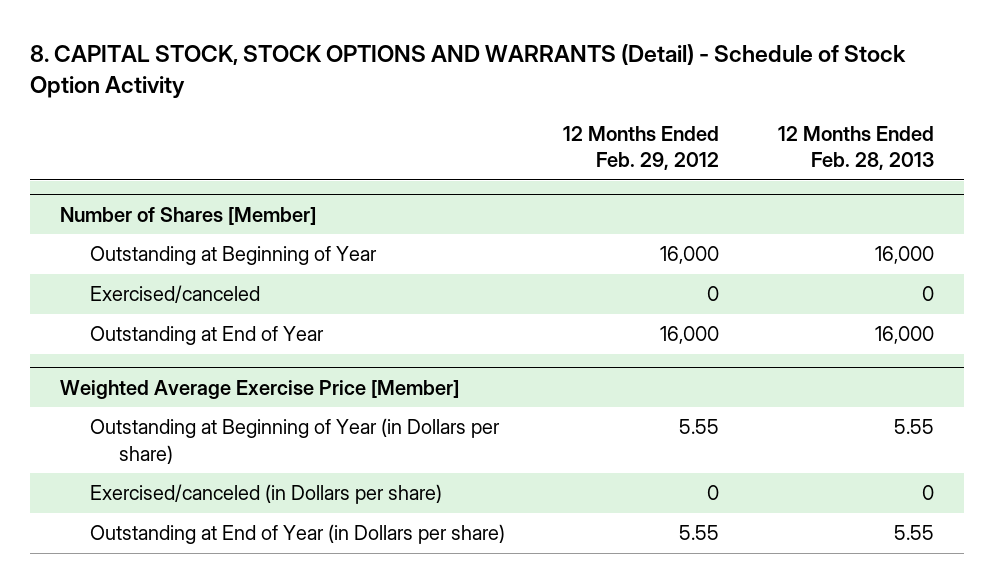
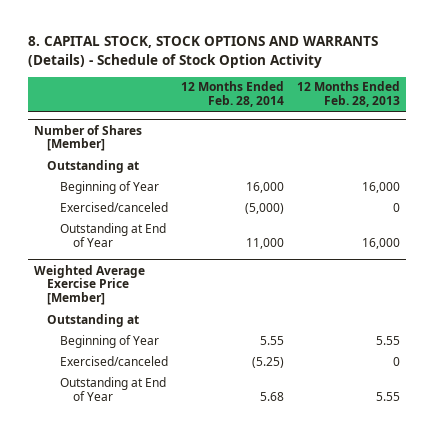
- 8. CAPITAL STOCK, STOCK OPTIONS AND WARRANTS (Detail) - Schedule of Stock Option Activity
+ 8. CAPITAL STOCK, STOCK OPTIONS AND WARRANTS (Details) - Schedule of Stock Option Activity
- | 12 Months Ended Feb. 29, 2012 | 12 Months Ended Feb. 28, 2013
+ | 12 Months Ended Feb. 28, 2014 | 12 Months Ended Feb. 28, 2013
@ Number of Shares [Member]
- Outstanding at Beginning of Year | 16,000 | 16,000
+ Outstanding at
+ Beginning of Year | 16,000 | 16,000
@ Weighted Average Exercise Price [Member]
- Outstanding at Beginning of Year (in Dollars per share) | 5.55 | 5.55
- Exercised/canceled (in Dollars per share) | 0 | 0
- Outstanding at End of Year (in Dollars per share) | 5.55 | 5.55
+ Outstanding at
+ Beginning of Year | 5.55 | 5.55
+ Exercised/canceled | (5.25) | 0
+ Outstanding at End of Year | 5.68 | 5.55

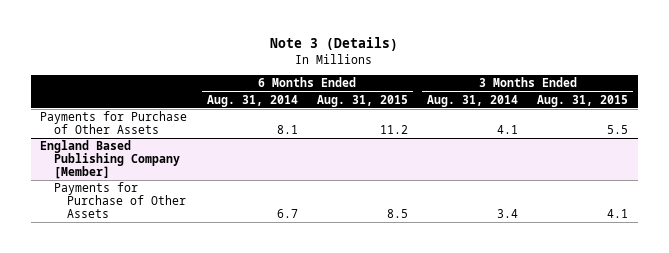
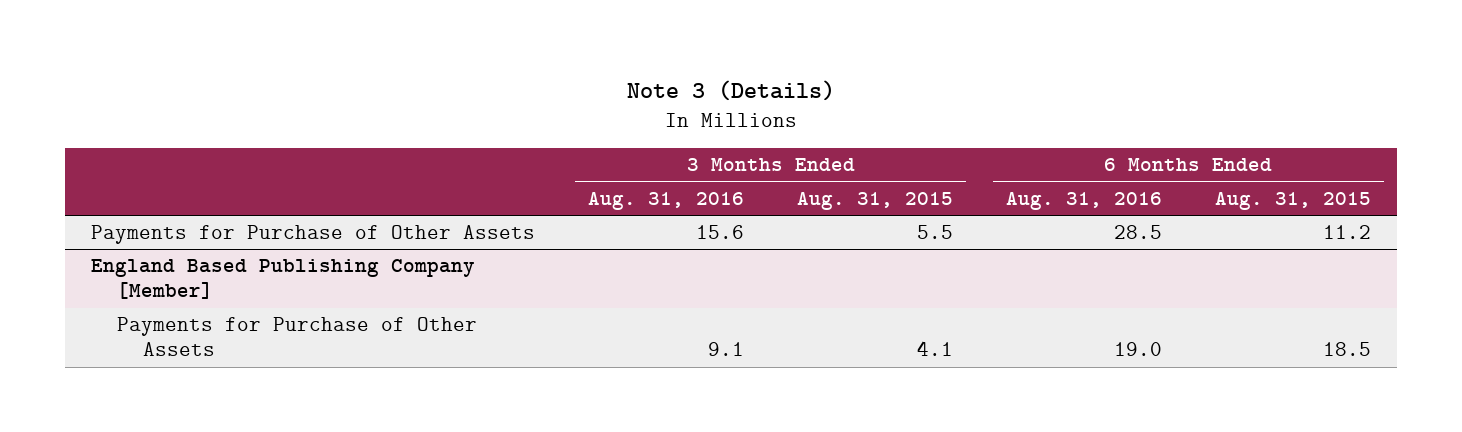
- | 6 Months Ended Aug. 31, 2014 | 6 Months Ended Aug. 31, 2015 | 3 Months Ended Aug. 31, 2014 | 3 Months Ended Aug. 31, 2015
+ | 3 Months Ended Aug. 31, 2016 | 3 Months Ended Aug. 31, 2015 | 6 Months Ended Aug. 31, 2016 | 6 Months Ended Aug. 31, 2015
@ England Based Publishing Company [Member]
- Payments for Purchase of Other Assets | 6.7 | 8.5 | 3.4 | 4.1
+ Payments for Purchase of Other Assets | 9.1 | 4.1 | 19.0 | 18.5

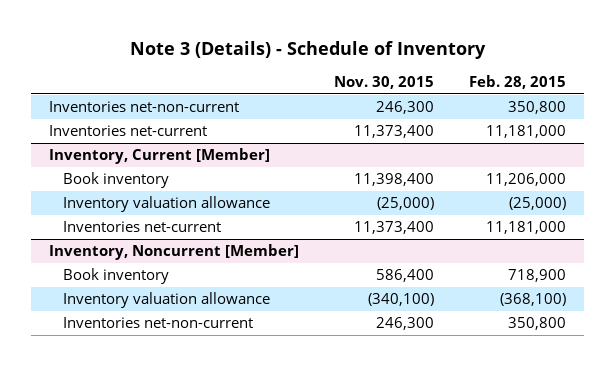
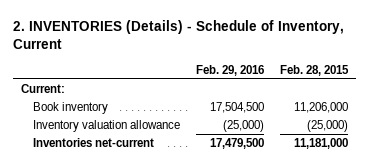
- Note 3 (Details) - Schedule of Inventory
+ 2. INVENTORIES (Details) - Schedule of Inventory, Current
- | Nov. 30, 2015 | Feb. 28, 2015
+ | Feb. 29, 2016 | Feb. 28, 2015
- Inventories net-non-current | 246,300 | 350,800
- Inventories net-current | 11,373,400 | 11,181,000
- Inventory, Current [Member]
+ Current:
- Inventory, Noncurrent [Member]
- Book inventory | 586,400 | 718,900
- Inventory valuation allowance | (340,100) | (368,100)
- Inventories net-non-current | 246,300 | 350,800

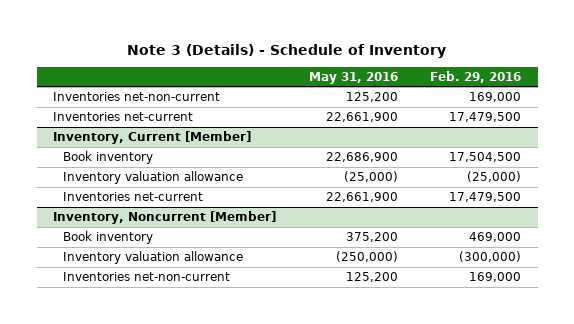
- 2. INVENTORIES (Details) - Schedule of Inventory, Current
+ Note 3 (Details) - Schedule of Inventory
- | Feb. 29, 2016 | Feb. 28, 2015
+ | May 31, 2016 | Feb. 29, 2016
- Current:
+ Inventories net-non-current | 125,200 | 169,000
+ Inventories net-current | 22,661,900 | 17,479,500
+ Inventory, Current [Member]
+ Inventory, Noncurrent [Member]
+ Book inventory | 375,200 | 469,000
+ Inventory valuation allowance | (250,000) | (300,000)
+ Inventories net-non-current | 125,200 | 169,000

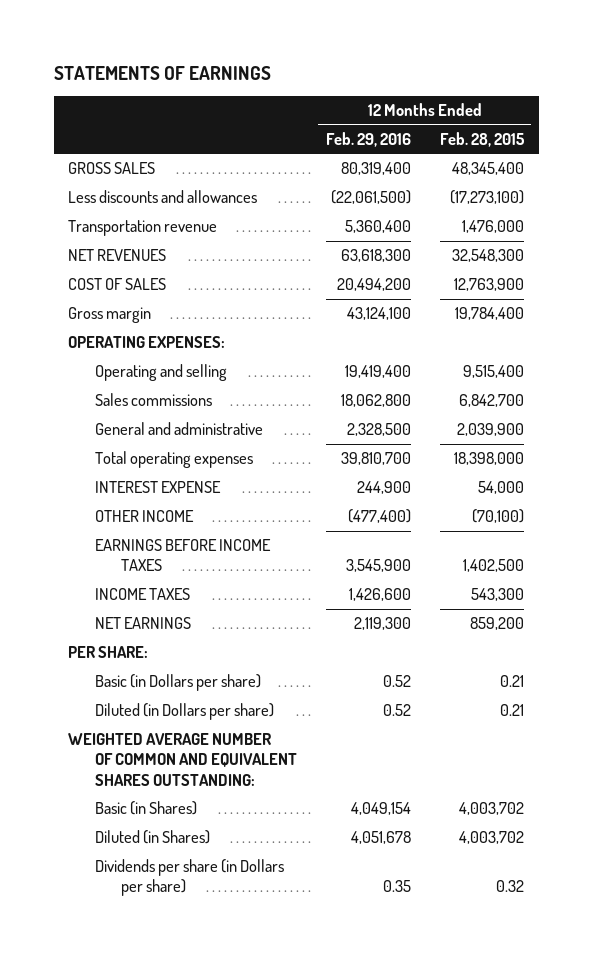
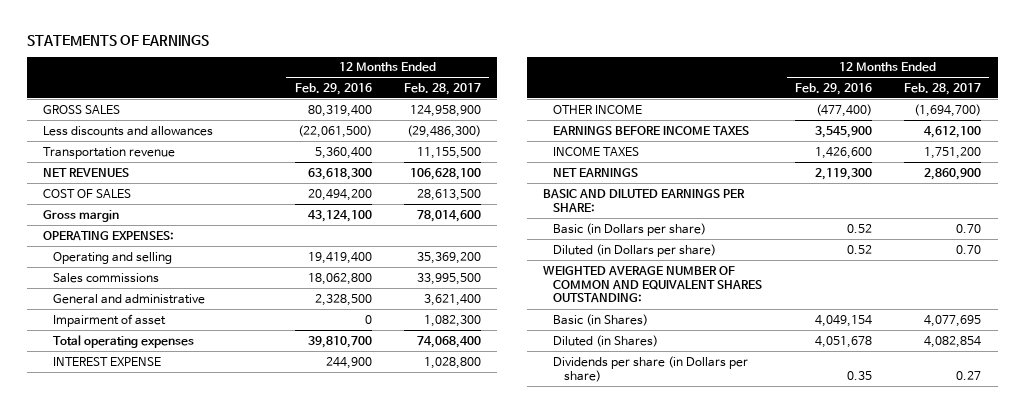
- | 12 Months Ended Feb. 29, 2016 | 12 Months Ended Feb. 28, 2015
+ | 12 Months Ended Feb. 29, 2016 | 12 Months Ended Feb. 28, 2017
+ Impairment of asset | 0 | 1,082,300
- PER SHARE:
+ BASIC AND DILUTED EARNINGS PER SHARE:

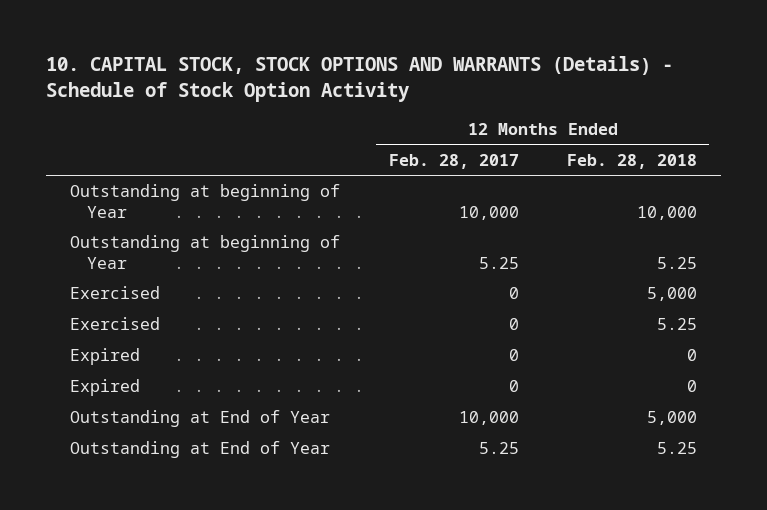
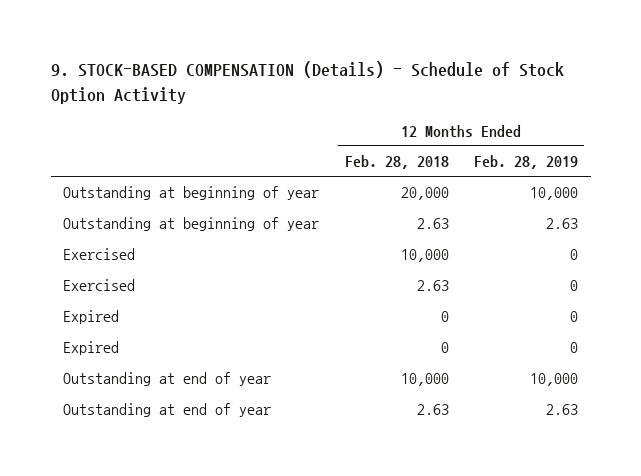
- 10. CAPITAL STOCK, STOCK OPTIONS AND WARRANTS (Details) - Schedule of Stock Option Activity
+ 9. STOCK-BASED COMPENSATION (Details) - Schedule of Stock Option Activity
- | 12 Months Ended Feb. 28, 2017 | 12 Months Ended Feb. 28, 2018
+ | 12 Months Ended Feb. 28, 2018 | 12 Months Ended Feb. 28, 2019
- Outstanding at beginning of Year | 10,000 | 10,000
- Outstanding at beginning of Year | 5.25 | 5.25
- Exercised | 0 | 5,000
- Exercised | 0 | 5.25
+ Outstanding at beginning of year | 20,000 | 10,000
+ Outstanding at beginning of year | 2.63 | 2.63
+ Exercised | 10,000 | 0
+ Exercised | 2.63 | 0
- Outstanding at End of Year | 10,000 | 5,000
- Outstanding at End of Year | 5.25 | 5.25
+ Outstanding at end of year | 10,000 | 10,000
+ Outstanding at end of year | 2.63 | 2.63

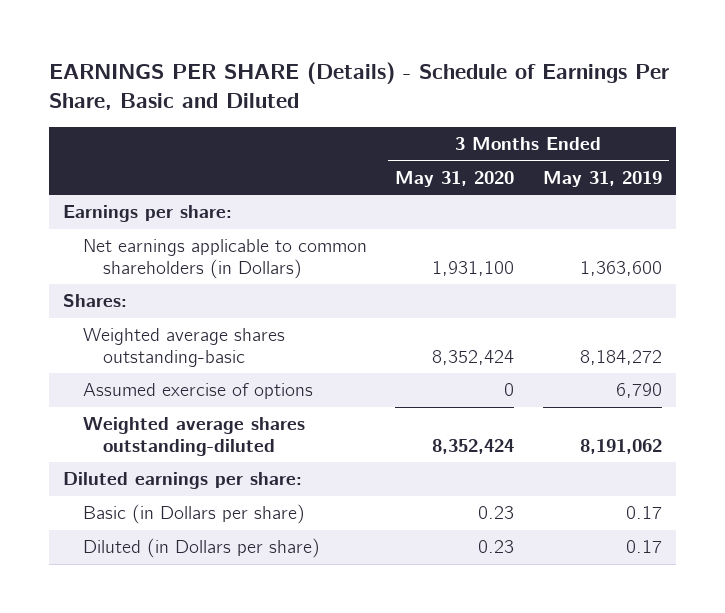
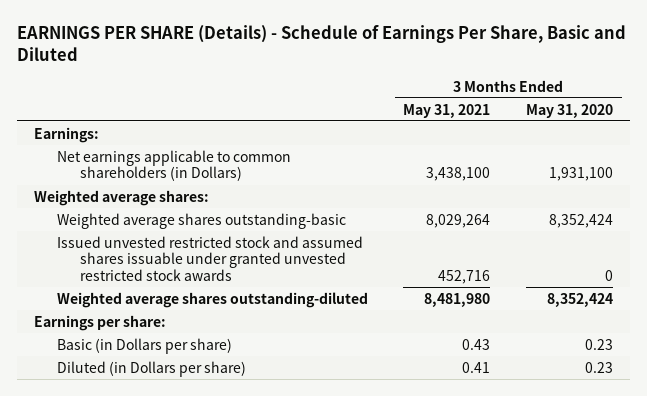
- | 3 Months Ended May 31, 2020 | 3 Months Ended May 31, 2019
+ | 3 Months Ended May 31, 2021 | 3 Months Ended May 31, 2020
+ Earnings:
- Shares:
+ Weighted average shares:
- Assumed exercise of options | 0 | 6,790
+ Issued unvested restricted stock and assumed shares issuable under granted unvested restricted stock awards | 452,716 | 0
- Diluted earnings per share:
moved down: Earnings per share:

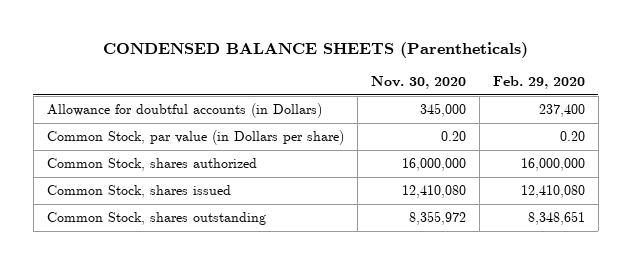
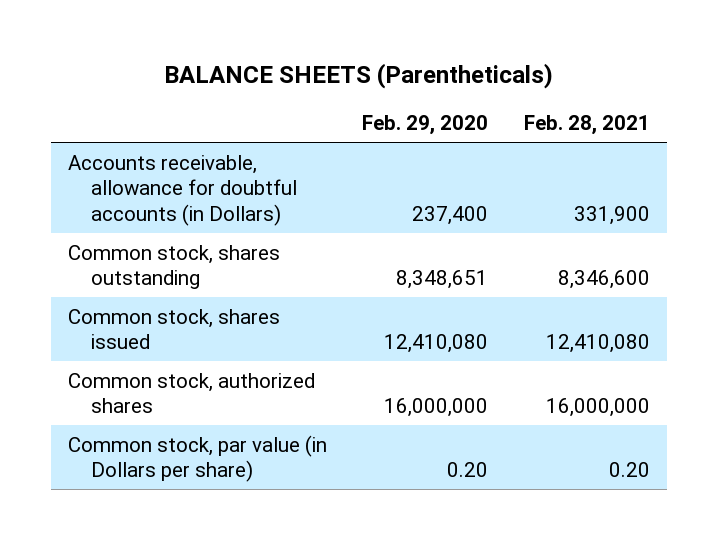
- CONDENSED BALANCE SHEETS (Parentheticals)
+ BALANCE SHEETS (Parentheticals)
- | Nov. 30, 2020 | Feb. 29, 2020
+ | Feb. 29, 2020 | Feb. 28, 2021
- Allowance for doubtful accounts (in Dollars) | 345,000 | 237,400
- Common Stock, par value (in Dollars per share) | 0.20 | 0.20
- Common Stock, shares authorized | 16,000,000 | 16,000,000
- Common Stock, shares issued | 12,410,080 | 12,410,080
- Common Stock, shares outstanding | 8,355,972 | 8,348,651
+ Accounts receivable, allowance for doubtful accounts (in Dollars) | 237,400 | 331,900
+ Common stock, shares outstanding | 8,348,651 | 8,346,600
+ Common stock, shares issued | 12,410,080 | 12,410,080
+ Common stock, authorized shares | 16,000,000 | 16,000,000
+ Common stock, par value (in Dollars per share) | 0.20 | 0.20

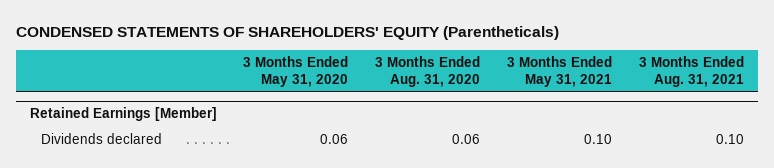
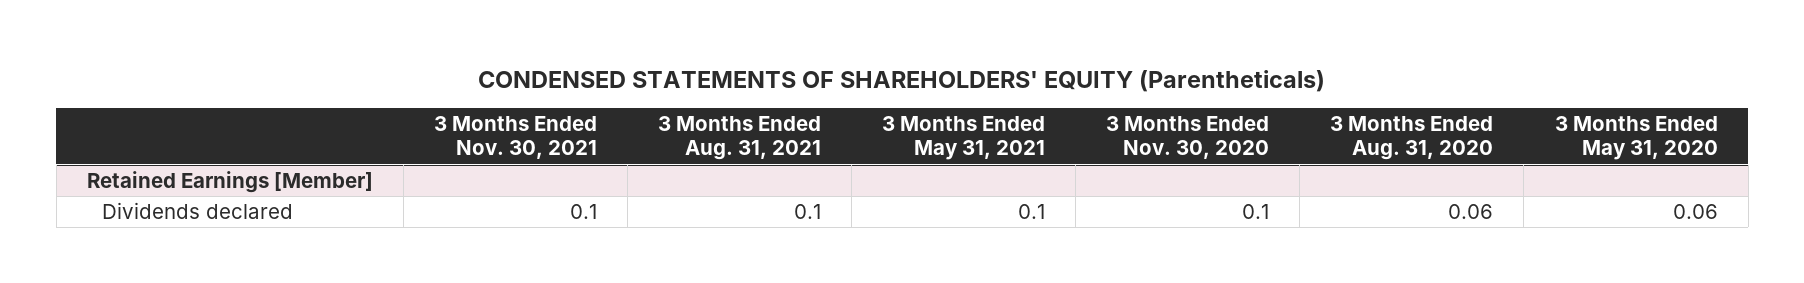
- | 3 Months Ended May 31, 2020 | 3 Months Ended Aug. 31, 2020 | 3 Months Ended May 31, 2021 | 3 Months Ended Aug. 31, 2021
+ | 3 Months Ended Nov. 30, 2021 | 3 Months Ended Aug. 31, 2021 | 3 Months Ended May 31, 2021 | 3 Months Ended Nov. 30, 2020 | 3 Months Ended Aug. 31, 2020 | 3 Months Ended May 31, 2020
@ Retained Earnings [Member]
- Dividends declared | 0.06 | 0.06 | 0.10 | 0.10
+ Dividends declared | 0.1 | 0.1 | 0.1 | 0.1 | 0.06 | 0.06

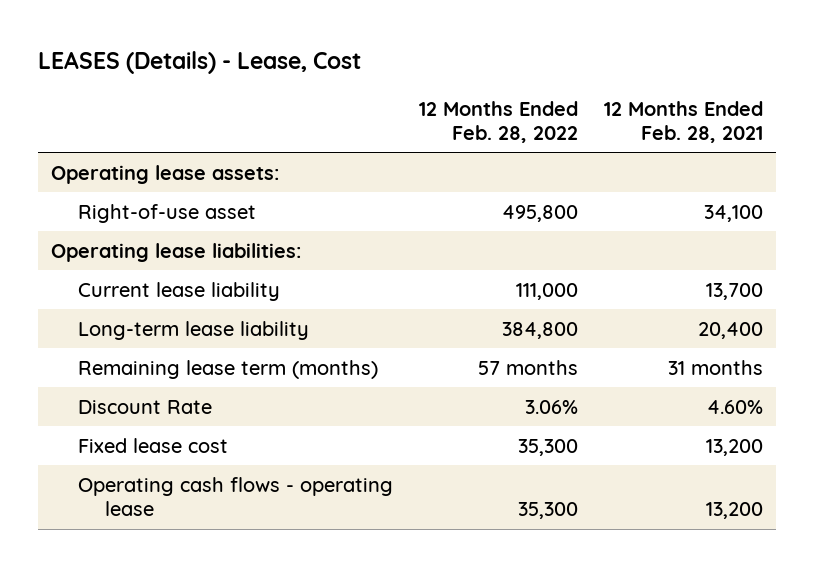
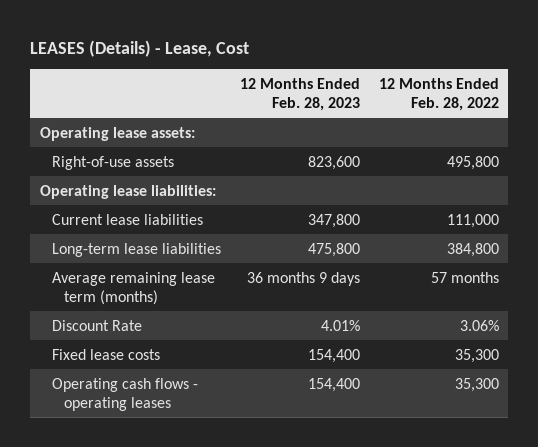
- | 12 Months Ended Feb. 28, 2022 | 12 Months Ended Feb. 28, 2021
+ | 12 Months Ended Feb. 28, 2023 | 12 Months Ended Feb. 28, 2022
- Right-of-use asset | 495,800 | 34,100
+ Right-of-use assets | 823,600 | 495,800
- Current lease liability | 111,000 | 13,700
- Long-term lease liability | 384,800 | 20,400
- Remaining lease term (months) | 57 months | 31 months
+ Current lease liabilities | 347,800 | 111,000
+ Long-term lease liabilities | 475,800 | 384,800
+ Average remaining lease term (months) | 36 months 9 days | 57 months
- Fixed lease cost | 35,300 | 13,200
- Operating cash flows - operating lease | 35,300 | 13,200
+ Fixed lease costs | 154,400 | 35,300
+ Operating cash flows - operating leases | 154,400 | 35,300

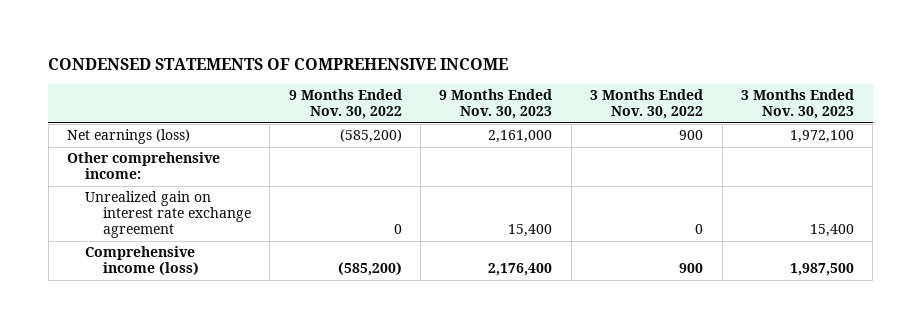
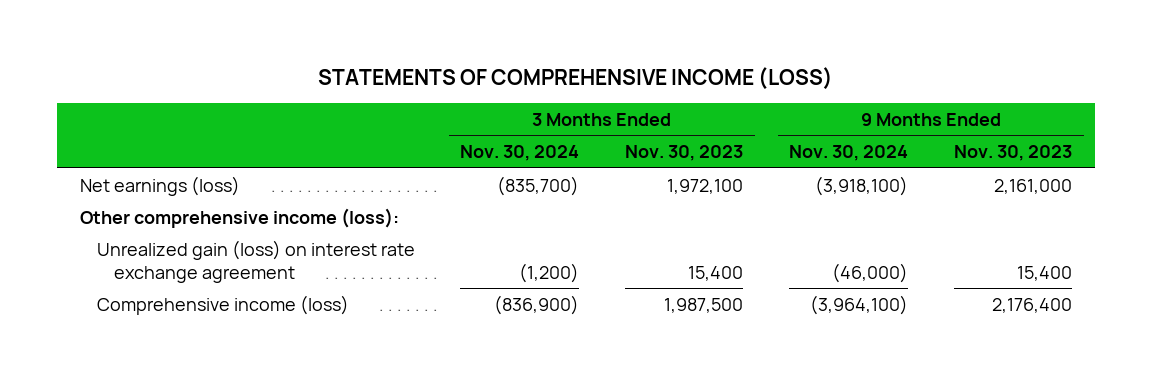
- CONDENSED STATEMENTS OF COMPREHENSIVE INCOME
+ STATEMENTS OF COMPREHENSIVE INCOME (LOSS)
- | 9 Months Ended Nov. 30, 2022 | 9 Months Ended Nov. 30, 2023 | 3 Months Ended Nov. 30, 2022 | 3 Months Ended Nov. 30, 2023
+ | 3 Months Ended Nov. 30, 2024 | 3 Months Ended Nov. 30, 2023 | 9 Months Ended Nov. 30, 2024 | 9 Months Ended Nov. 30, 2023
- Other comprehensive income:
- Unrealized gain on interest rate exchange agreement | 0 | 15,400 | 0 | 15,400
+ Other comprehensive income (loss):
+ Unrealized gain (loss) on interest rate exchange agreement | (1,200) | 15,400 | (46,000) | 15,400

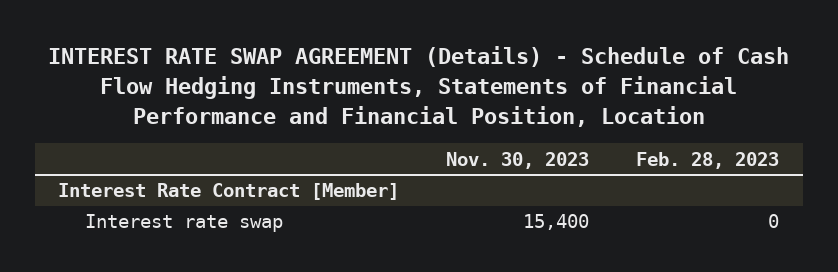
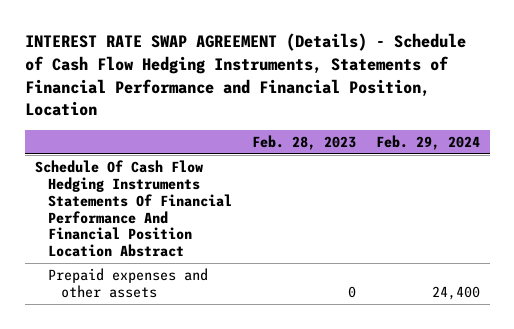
- | Nov. 30, 2023 | Feb. 28, 2023
+ | Feb. 28, 2023 | Feb. 29, 2024
- Interest Rate Contract [Member]
- Interest rate swap | 15,400 | 0
+ Schedule Of Cash Flow Hedging Instruments Statements Of Financial Performance And Financial Position Location Abstract
+ Prepaid expenses and other assets | 0 | 24,400

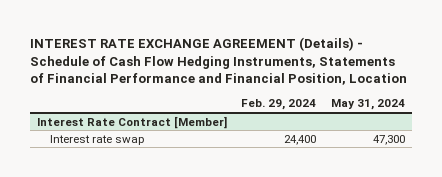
- INTEREST RATE SWAP AGREEMENT (Details) - Schedule of Cash Flow Hedging Instruments, Statements of Financial Performance and Financial Position, Location
+ INTEREST RATE EXCHANGE AGREEMENT (Details) - Schedule of Cash Flow Hedging Instruments, Statements of Financial Performance and Financial Position, Location
- | Feb. 28, 2023 | Feb. 29, 2024
+ | Feb. 29, 2024 | May 31, 2024
- Schedule Of Cash Flow Hedging Instruments Statements Of Financial Performance And Financial Position Location Abstract
- Prepaid expenses and other assets | 0 | 24,400
+ Interest Rate Contract [Member]
+ Interest rate swap | 24,400 | 47,300

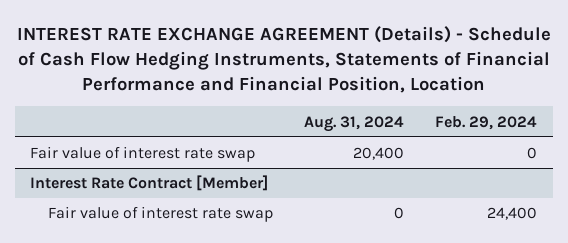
- | Feb. 29, 2024 | May 31, 2024
+ | Aug. 31, 2024 | Feb. 29, 2024
+ Fair value of interest rate swap | 20,400 | 0
@ Interest Rate Contract [Member]
- Interest rate swap | 24,400 | 47,300
+ Fair value of interest rate swap | 0 | 24,400

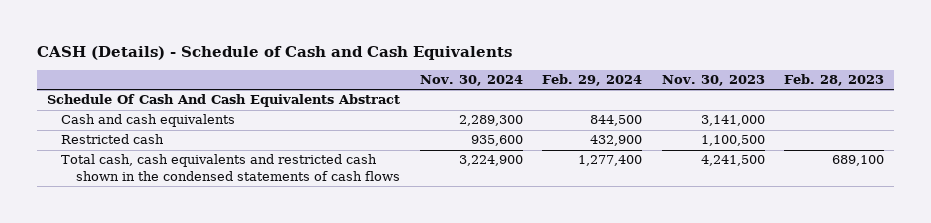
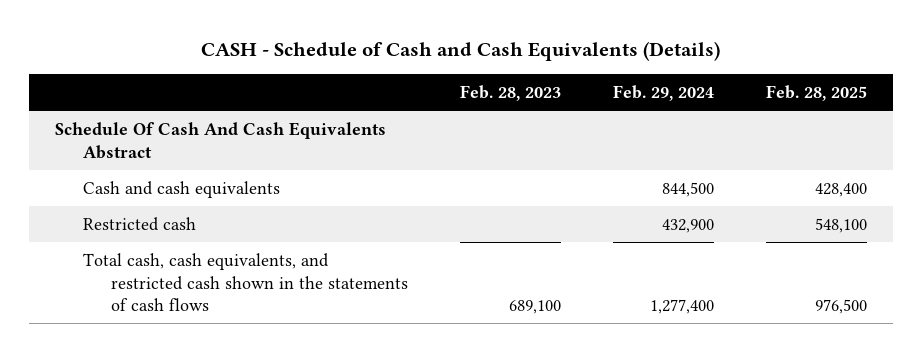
- CASH (Details) - Schedule of Cash and Cash Equivalents
+ CASH - Schedule of Cash and Cash Equivalents (Details)
- | Nov. 30, 2024 | Feb. 29, 2024 | Nov. 30, 2023 | Feb. 28, 2023
+ | Feb. 28, 2023 | Feb. 29, 2024 | Feb. 28, 2025
- Total cash, cash equivalents and restricted cash shown in the condensed statements of cash flows | 3,224,900 | 1,277,400 | 4,241,500 | 689,100
+ Total cash, cash equivalents, and restricted cash shown in the statements of cash flows | 689,100 | 1,277,400 | 976,500

